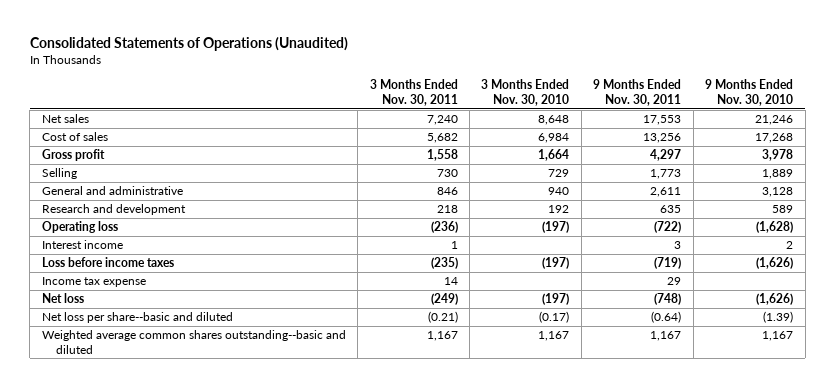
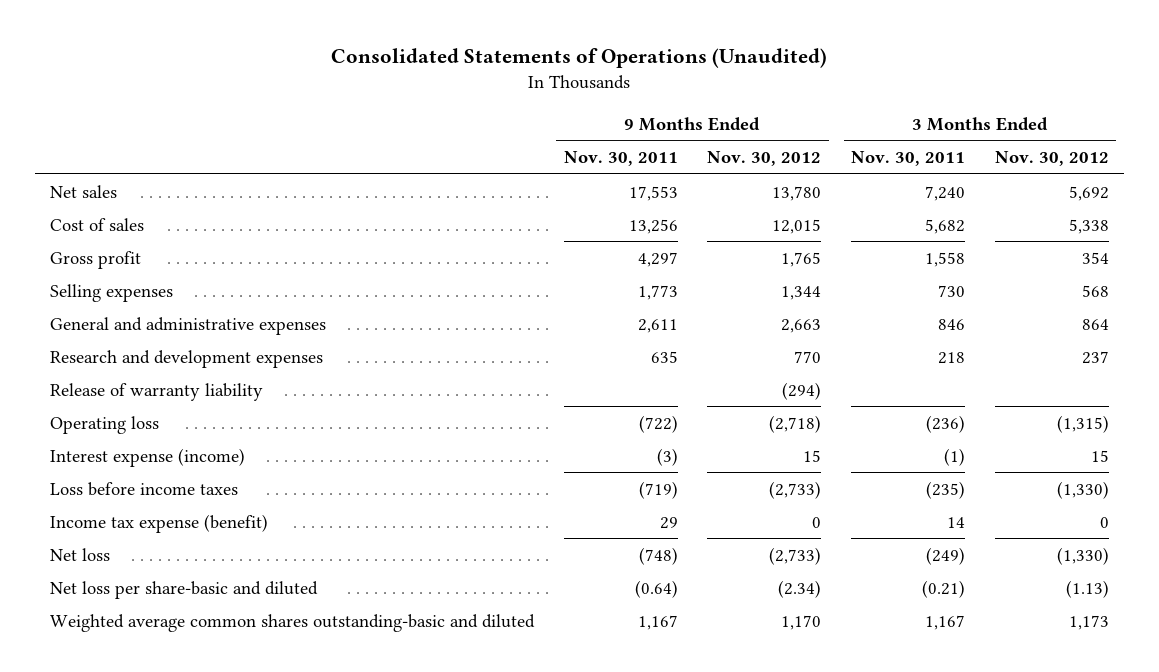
- | 3 Months Ended Nov. 30, 2011 | 3 Months Ended Nov. 30, 2010 | 9 Months Ended Nov. 30, 2011 | 9 Months Ended Nov. 30, 2010
+ | 9 Months Ended Nov. 30, 2011 | 9 Months Ended Nov. 30, 2012 | 3 Months Ended Nov. 30, 2011 | 3 Months Ended Nov. 30, 2012
- Selling | 730 | 729 | 1,773 | 1,889
- General and administrative | 846 | 940 | 2,611 | 3,128
- Research and development | 218 | 192 | 635 | 589
+ Selling expenses | 1,773 | 1,344 | 730 | 568
+ General and administrative expenses | 2,611 | 2,663 | 846 | 864
+ Research and development expenses | 635 | 770 | 218 | 237
+ Release of warranty liability | | (294) | |
- Interest income | 1 | | 3 | 2
+ Interest expense (income) | (3) | 15 | (1) | 15
- Income tax expense | 14 | | 29 |
+ Income tax expense (benefit) | 29 | 0 | 14 | 0
- Net loss per share--basic and diluted | (0.21) | (0.17) | (0.64) | (1.39)
- Weighted average common shares outstanding--basic and diluted | 1,167 | 1,167 | 1,167 | 1,167
+ Net loss per share-basic and diluted | (0.64) | (2.34) | (0.21) | (1.13)
+ Weighted average common shares outstanding-basic and diluted | 1,167 | 1,170 | 1,167 | 1,173

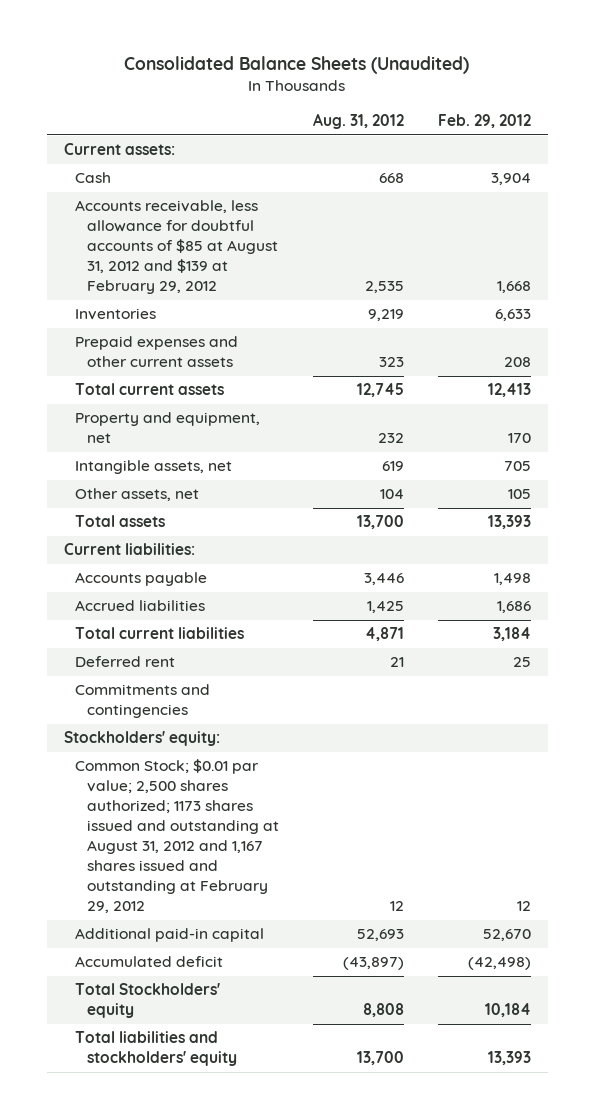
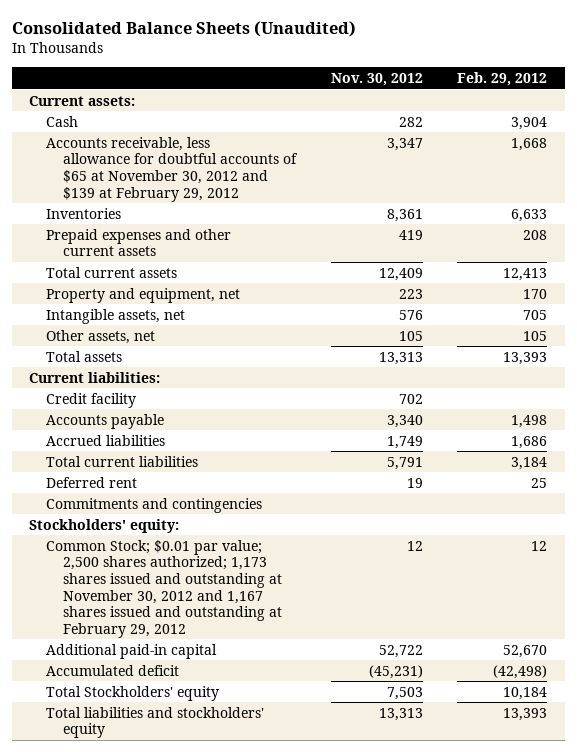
- | Aug. 31, 2012 | Feb. 29, 2012
+ | Nov. 30, 2012 | Feb. 29, 2012
- Accounts receivable, less allowance for doubtful accounts of $85 at August 31, 2012 and $139 at February 29, 2012 | 2,535 | 1,668
+ Accounts receivable, less allowance for doubtful accounts of $65 at November 30, 2012 and $139 at February 29, 2012 | 3,347 | 1,668
+ Credit facility | 702 |
- Common Stock; $0.01 par value; 2,500 shares authorized; 1173 shares issued and outstanding at August 31, 2012 and 1,167 shares issued and outstanding at February 29, 2012 | 12 | 12
+ Common Stock; $0.01 par value; 2,500 shares authorized; 1,173 shares issued and outstanding at November 30, 2012 and 1,167 shares issued and outstanding at February 29, 2012 | 12 | 12

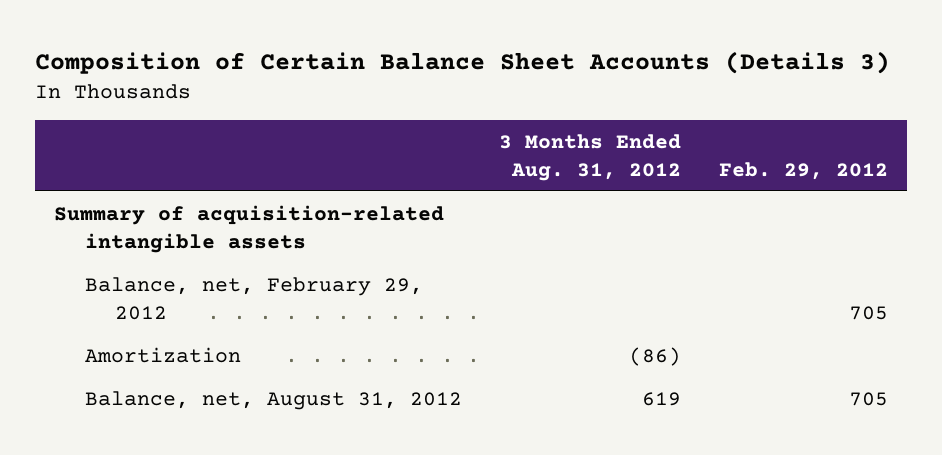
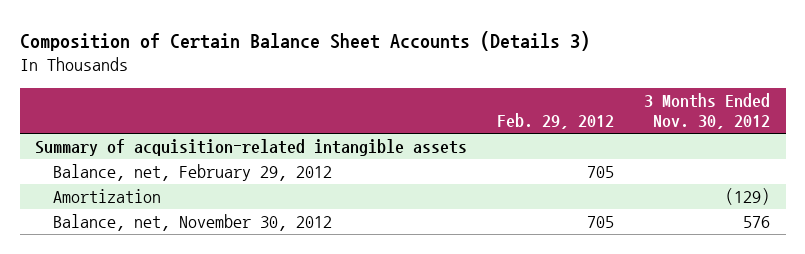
- | 3 Months Ended Aug. 31, 2012 | Feb. 29, 2012
+ | Feb. 29, 2012 | 3 Months Ended Nov. 30, 2012
- Balance, net, August 31, 2012 | 619 | 705
+ Balance, net, November 30, 2012 | 705 | 576

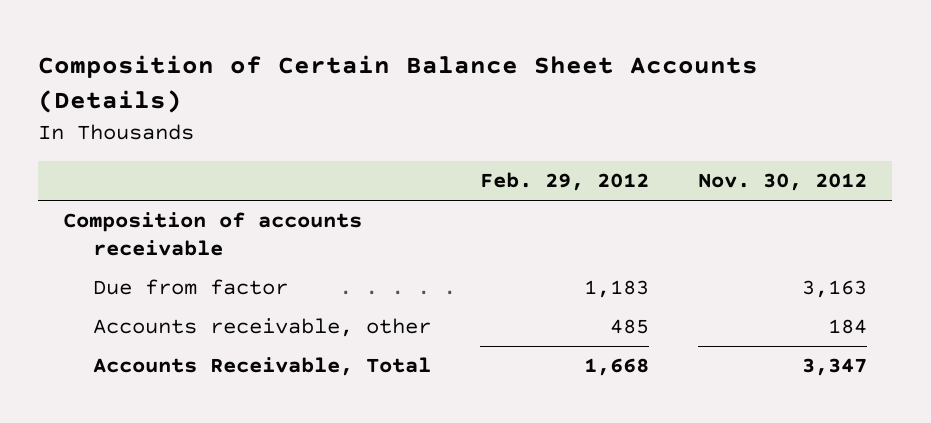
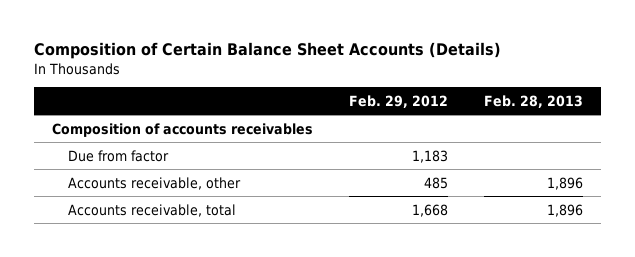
- | Feb. 29, 2012 | Nov. 30, 2012
+ | Feb. 29, 2012 | Feb. 28, 2013
- Composition of accounts receivable
+ Composition of accounts receivables
- Accounts Receivable, Total | 1,668 | 3,347
+ Accounts receivable, total | 1,668 | 1,896

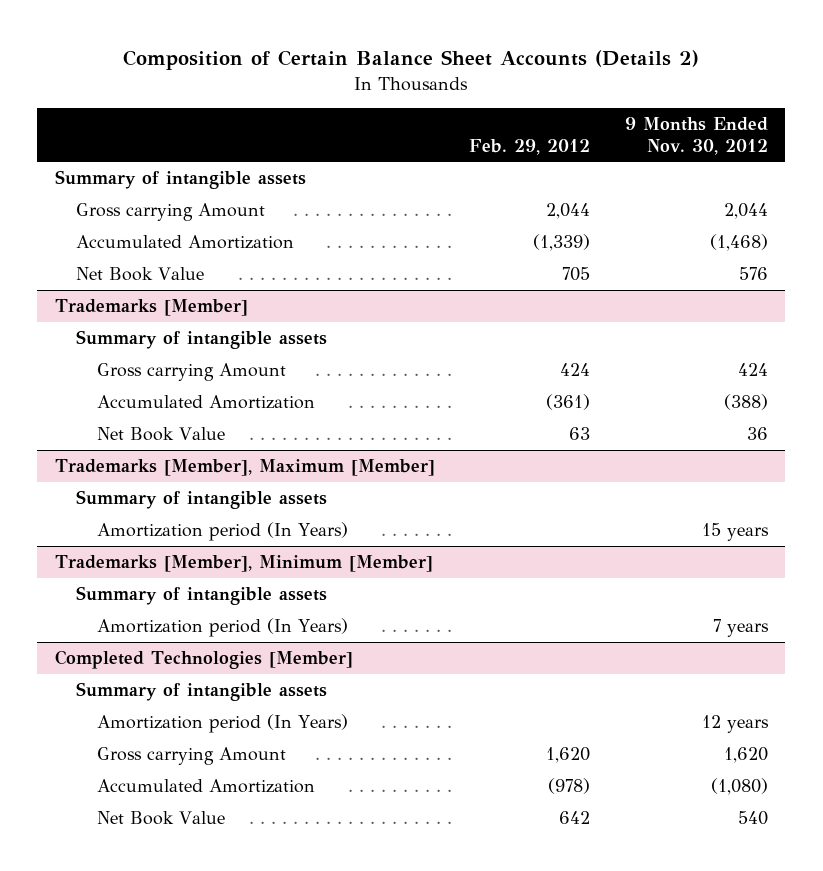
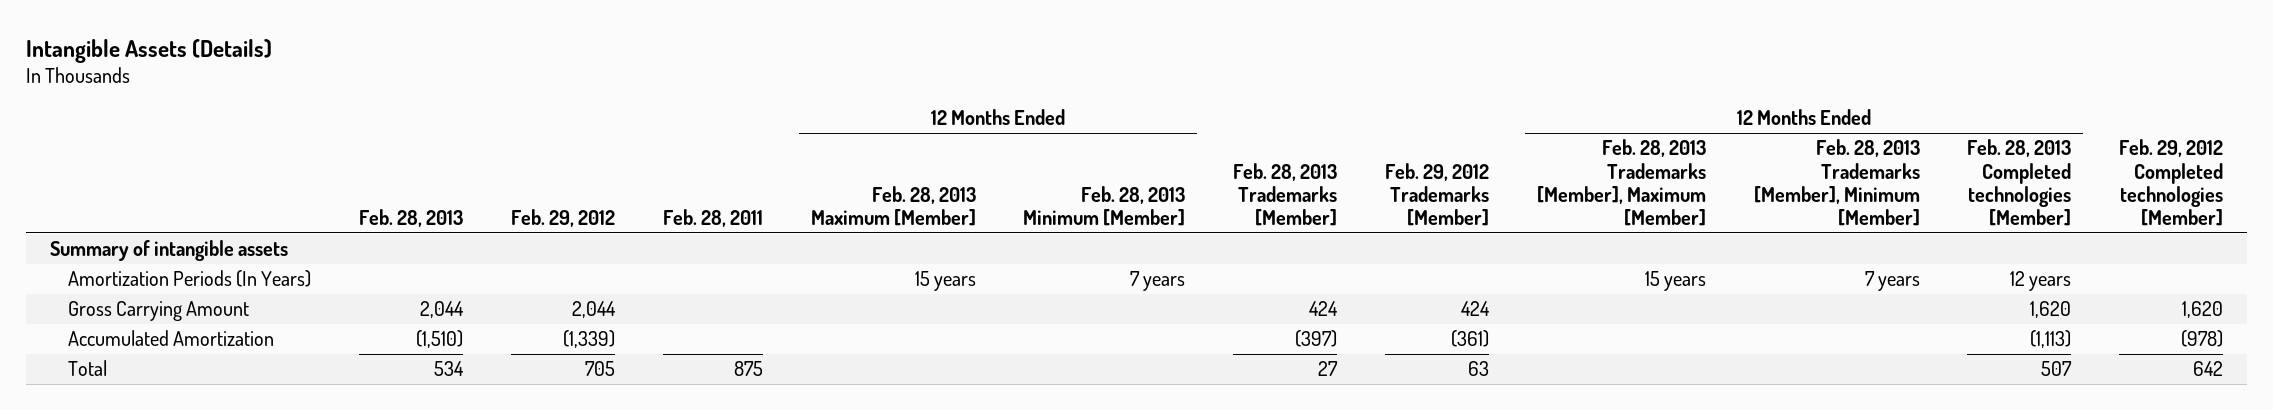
- Composition of Certain Balance Sheet Accounts (Details 2)
+ Intangible Assets (Details)
- | Feb. 29, 2012 | 9 Months Ended Nov. 30, 2012
+ | Feb. 28, 2013 | Feb. 29, 2012 | Feb. 28, 2011 | 12 Months Ended Feb. 28, 2013 Maximum [Member] | 12 Months Ended Feb. 28, 2013 Minimum [Member] | Feb. 28, 2013 Trademarks [Member] | Feb. 29, 2012 Trademarks [Member] | 12 Months Ended Feb. 28, 2013 Trademarks [Member], Maximum [Member] | 12 Months Ended Feb. 28, 2013 Trademarks [Member], Minimum [Member] | 12 Months Ended Feb. 28, 2013 Completed technologies [Member] | Feb. 29, 2012 Completed technologies [Member]
- Gross carrying Amount | 2,044 | 2,044
+ Amortization Periods (In Years) | | | | 15 years | 7 years | | | 15 years | 7 years | 12 years |
+ Gross Carrying Amount | 2,044 | 2,044 | | | | 424 | 424 | | | 1,620 | 1,620
- Net Book Value | 705 | 576
- Trademarks [Member]
- Summary of intangible assets
- Gross carrying Amount | 424 | 424
- Accumulated Amortization | (361) | (388)
- Net Book Value | 63 | 36
- Trademarks [Member], Maximum [Member]
- Summary of intangible assets
- Amortization period (In Years) | | 15 years
- Trademarks [Member], Minimum [Member]
- Summary of intangible assets
- Amortization period (In Years) | | 7 years
- Completed Technologies [Member]
- Summary of intangible assets
- Amortization period (In Years) | | 12 years
- Gross carrying Amount | 1,620 | 1,620
- Accumulated Amortization | (978) | (1,080)
- Net Book Value | 642 | 540
+ Total | 534 | 705 | 875 | | | 27 | 63 | | | 507 | 642

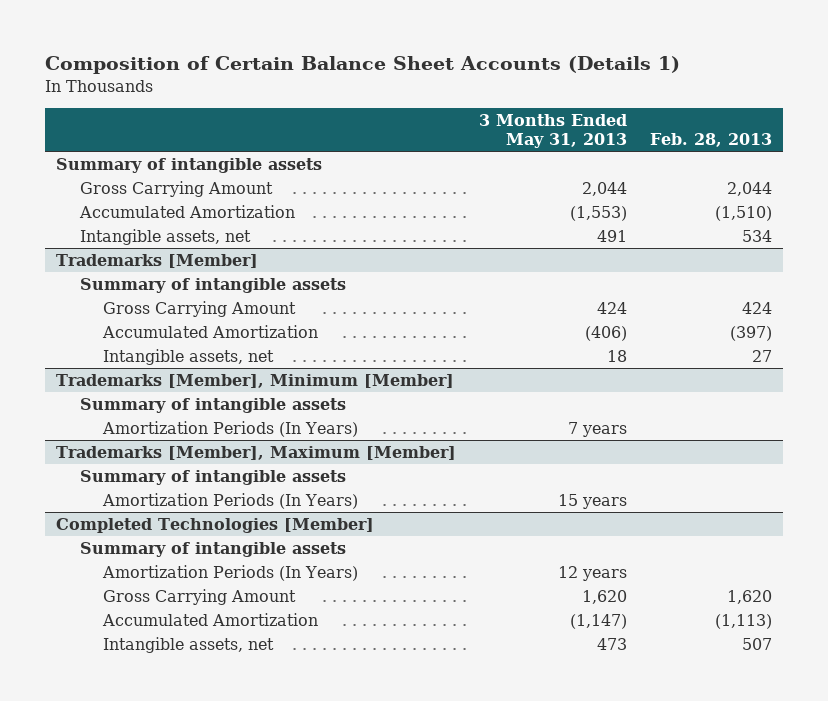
- Intangible Assets (Details)
+ Composition of Certain Balance Sheet Accounts (Details 1)
- | Feb. 28, 2013 | Feb. 29, 2012 | Feb. 28, 2011 | 12 Months Ended Feb. 28, 2013 Maximum [Member] | 12 Months Ended Feb. 28, 2013 Minimum [Member] | Feb. 28, 2013 Trademarks [Member] | Feb. 29, 2012 Trademarks [Member] | 12 Months Ended Feb. 28, 2013 Trademarks [Member], Maximum [Member] | 12 Months Ended Feb. 28, 2013 Trademarks [Member], Minimum [Member] | 12 Months Ended Feb. 28, 2013 Completed technologies [Member] | Feb. 29, 2012 Completed technologies [Member]
+ | 3 Months Ended May 31, 2013 | Feb. 28, 2013
- Amortization Periods (In Years) | | | | 15 years | 7 years | | | 15 years | 7 years | 12 years |
- Total | 534 | 705 | 875 | | | 27 | 63 | | | 507 | 642
+ Intangible assets, net | 491 | 534
+ Trademarks [Member]
+ Summary of intangible assets
+ Gross Carrying Amount | 424 | 424
+ Accumulated Amortization | (406) | (397)
+ Intangible assets, net | 18 | 27
+ Trademarks [Member], Minimum [Member]
+ Summary of intangible assets
+ Amortization Periods (In Years) | 7 years |
+ Trademarks [Member], Maximum [Member]
+ Summary of intangible assets
+ Amortization Periods (In Years) | 15 years |
+ Completed Technologies [Member]
+ Summary of intangible assets
+ Amortization Periods (In Years) | 12 years |
+ Gross Carrying Amount | 1,620 | 1,620
+ Accumulated Amortization | (1,147) | (1,113)
+ Intangible assets, net | 473 | 507

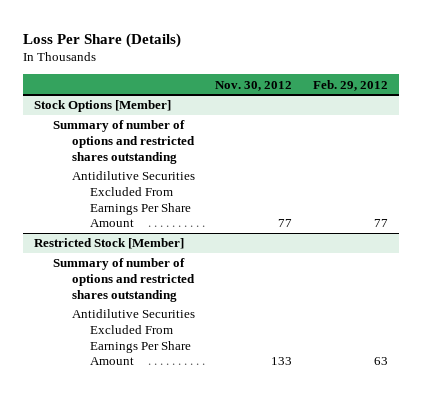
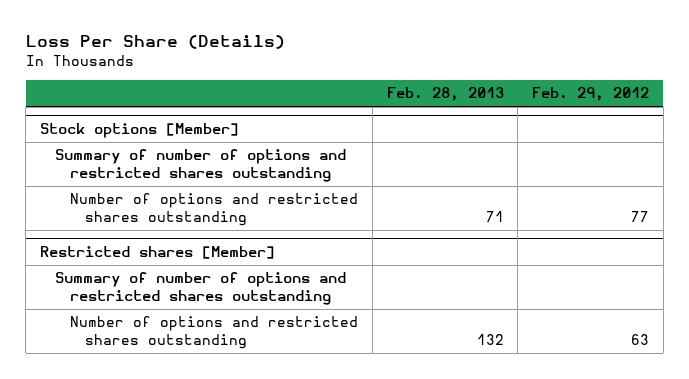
- | Nov. 30, 2012 | Feb. 29, 2012
+ | Feb. 28, 2013 | Feb. 29, 2012
- Stock Options [Member]
+ Stock options [Member]
- Antidilutive Securities Excluded From Earnings Per Share Amount | 77 | 77
- Restricted Stock [Member]
+ Number of options and restricted shares outstanding | 71 | 77
+ Restricted shares [Member]
- Antidilutive Securities Excluded From Earnings Per Share Amount | 133 | 63
+ Number of options and restricted shares outstanding | 132 | 63

